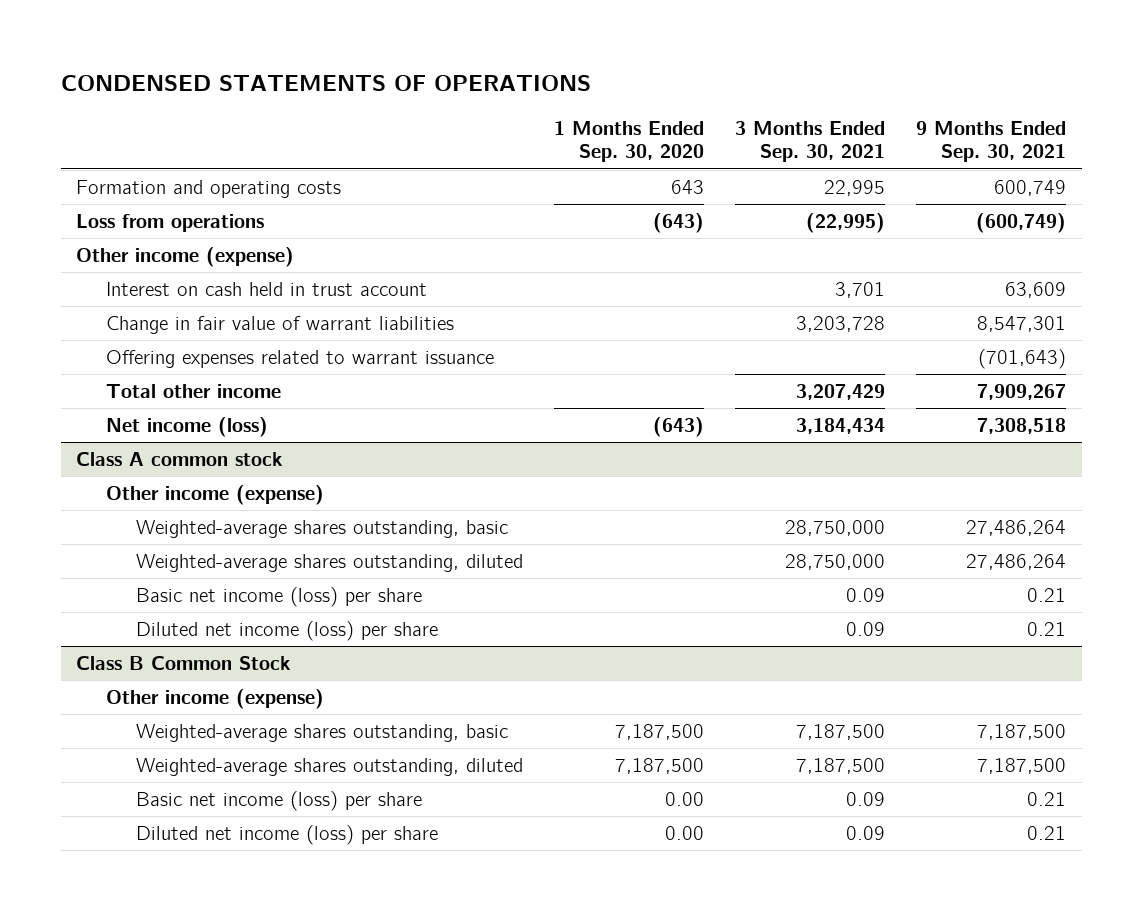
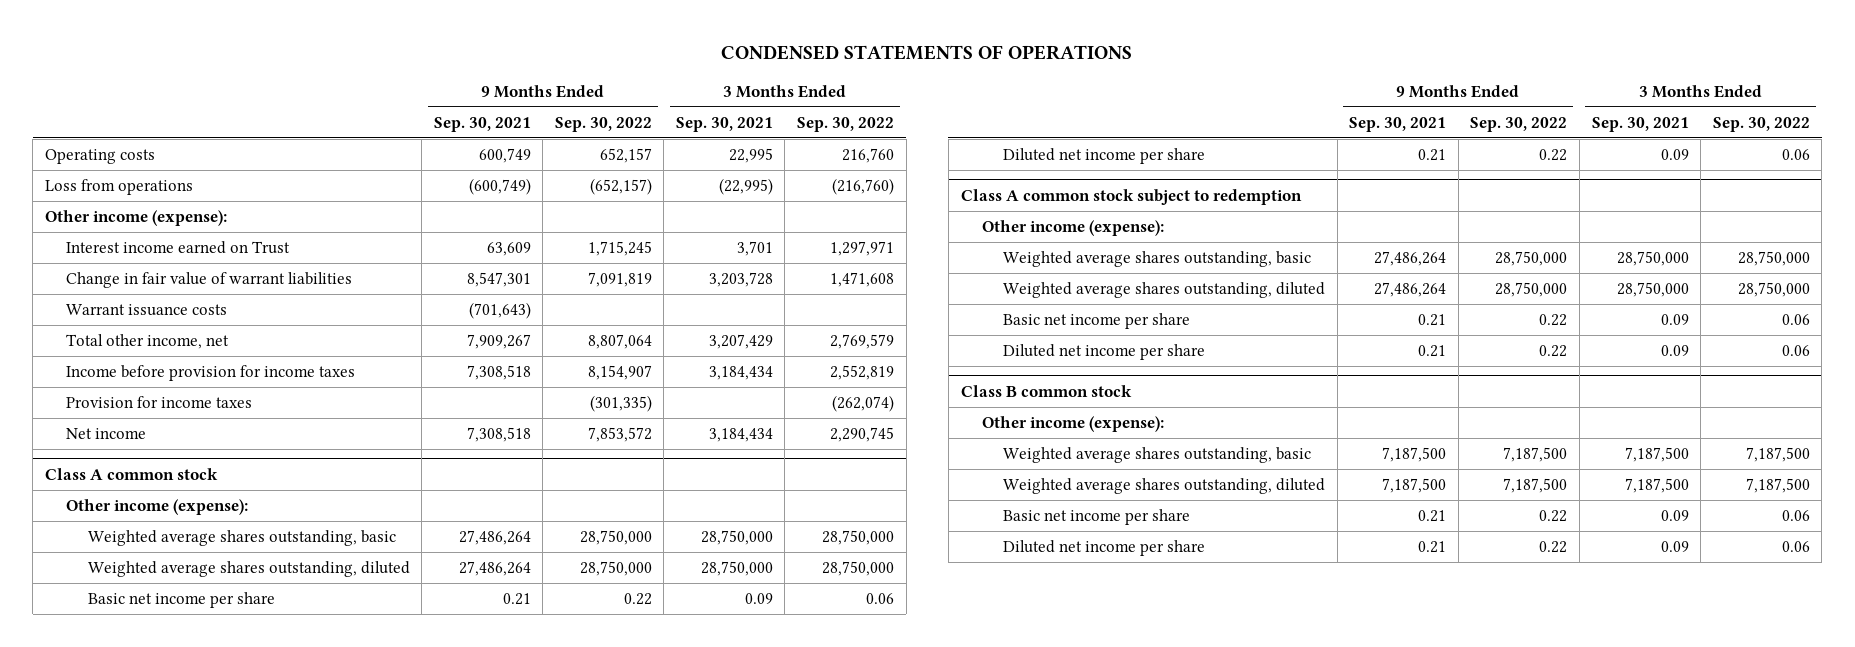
- | 1 Months Ended Sep. 30, 2020 | 3 Months Ended Sep. 30, 2021 | 9 Months Ended Sep. 30, 2021
+ | 9 Months Ended Sep. 30, 2021 | 9 Months Ended Sep. 30, 2022 | 3 Months Ended Sep. 30, 2021 | 3 Months Ended Sep. 30, 2022
- Formation and operating costs | 643 | 22,995 | 600,749
+ Operating costs | 600,749 | 652,157 | 22,995 | 216,760
- Other income (expense)
- Interest on cash held in trust account | | 3,701 | 63,609
+ Other income (expense):
+ Interest income earned on Trust | 63,609 | 1,715,245 | 3,701 | 1,297,971
- Offering expenses related to warrant issuance | | | (701,643)
- Total other income | | 3,207,429 | 7,909,267
- Net income (loss) | (643) | 3,184,434 | 7,308,518
+ Warrant issuance costs | (701,643) | | |
+ Total other income, net | 7,909,267 | 8,807,064 | 3,207,429 | 2,769,579
+ Income before provision for income taxes | 7,308,518 | 8,154,907 | 3,184,434 | 2,552,819
+ Provision for income taxes | | (301,335) | | (262,074)
+ Net income | 7,308,518 | 7,853,572 | 3,184,434 | 2,290,745
@ Class A common stock
- Other income (expense)
- Weighted-average shares outstanding, basic | | 28,750,000 | 27,486,264
- Weighted-average shares outstanding, diluted | | 28,750,000 | 27,486,264
- Basic net income (loss) per share | | 0.09 | 0.21
- Diluted net income (loss) per share | | 0.09 | 0.21
- Class B Common Stock
- Other income (expense)
- Weighted-average shares outstanding, basic | 7,187,500 | 7,187,500 | 7,187,500
- Weighted-average shares outstanding, diluted | 7,187,500 | 7,187,500 | 7,187,500
- Basic net income (loss) per share | 0.00 | 0.09 | 0.21
- Diluted net income (loss) per share | 0.00 | 0.09 | 0.21
@ Class A common stock
+ Other income (expense):
+ Weighted average shares outstanding, basic | 27,486,264 | 28,750,000 | 28,750,000 | 28,750,000
+ Weighted average shares outstanding, diluted | 27,486,264 | 28,750,000 | 28,750,000 | 28,750,000
+ Basic net income per share | 0.21 | 0.22 | 0.09 | 0.06
+ Diluted net income per share | 0.21 | 0.22 | 0.09 | 0.06
+ Class A common stock subject to redemption
+ Other income (expense):
+ Weighted average shares outstanding, basic | 27,486,264 | 28,750,000 | 28,750,000 | 28,750,000
+ Weighted average shares outstanding, diluted | 27,486,264 | 28,750,000 | 28,750,000 | 28,750,000
+ Basic net income per share | 0.21 | 0.22 | 0.09 | 0.06
+ Diluted net income per share | 0.21 | 0.22 | 0.09 | 0.06
+ Class B common stock
+ Other income (expense):
+ Weighted average shares outstanding, basic | 7,187,500 | 7,187,500 | 7,187,500 | 7,187,500
+ Weighted average shares outstanding, diluted | 7,187,500 | 7,187,500 | 7,187,500 | 7,187,500
+ Basic net income per share | 0.21 | 0.22 | 0.09 | 0.06
+ Diluted net income per share | 0.21 | 0.22 | 0.09 | 0.06

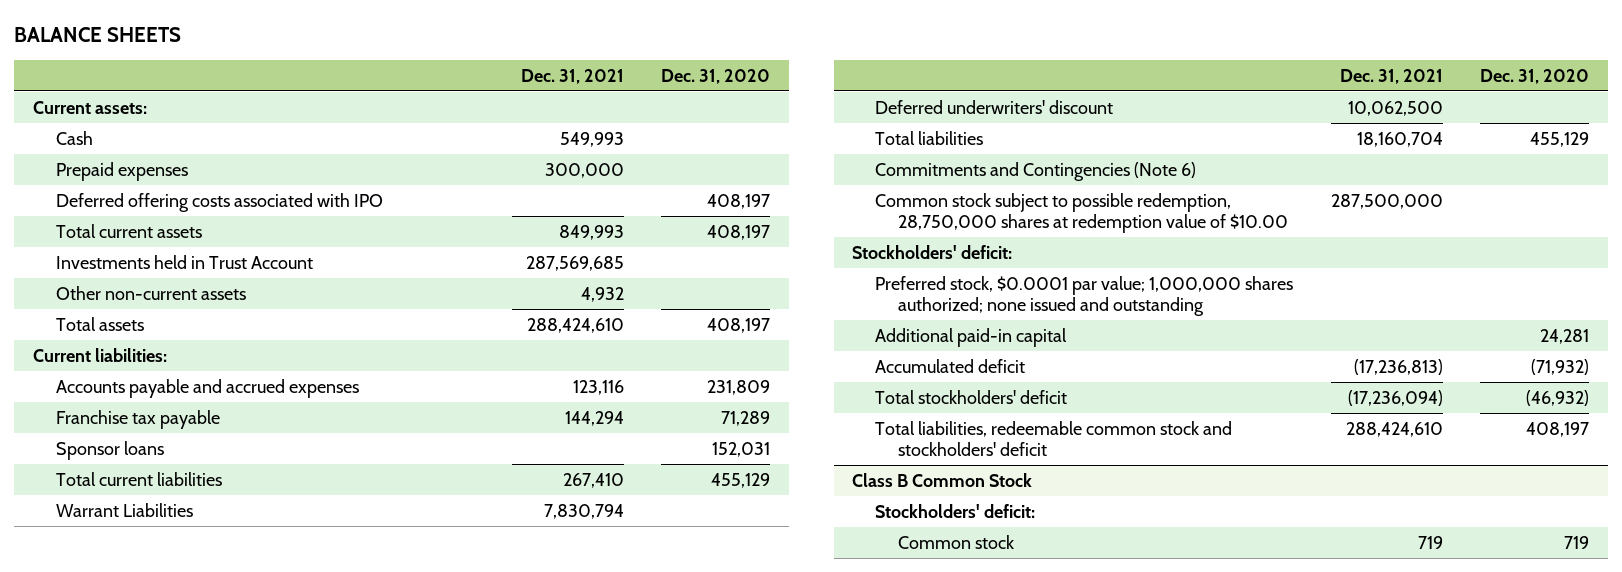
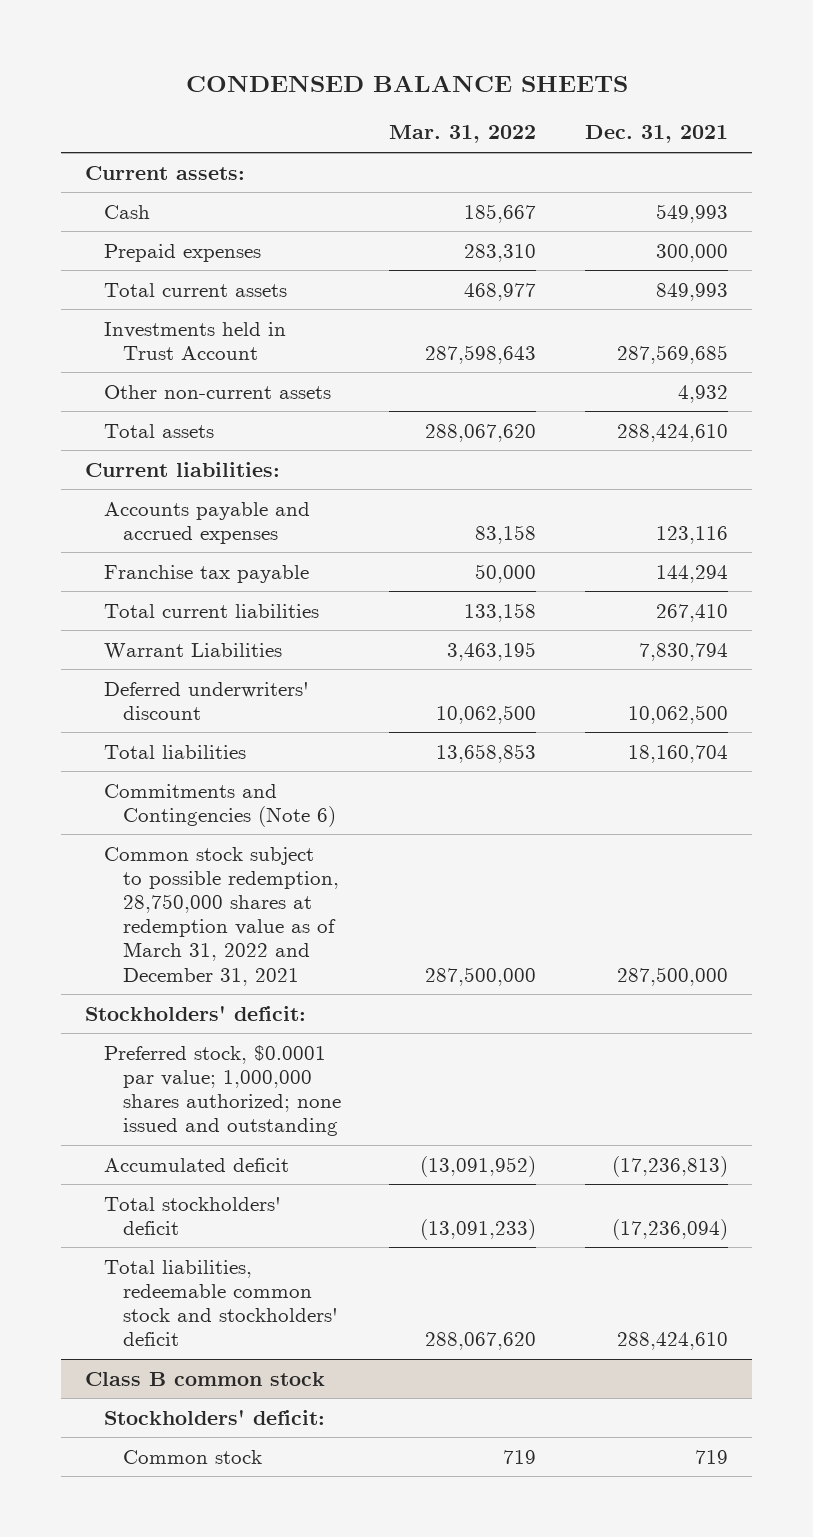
- BALANCE SHEETS
+ CONDENSED BALANCE SHEETS
- | Dec. 31, 2021 | Dec. 31, 2020
+ | Mar. 31, 2022 | Dec. 31, 2021
- Deferred offering costs associated with IPO | | 408,197
- Sponsor loans | | 152,031
- Common stock subject to possible redemption, 28,750,000 shares at redemption value of $10.00 | 287,500,000 |
+ Common stock subject to possible redemption, 28,750,000 shares at redemption value as of March 31, 2022 and December 31, 2021 | 287,500,000 | 287,500,000
- Additional paid-in capital | | 24,281
- Class B Common Stock
+ Class B common stock

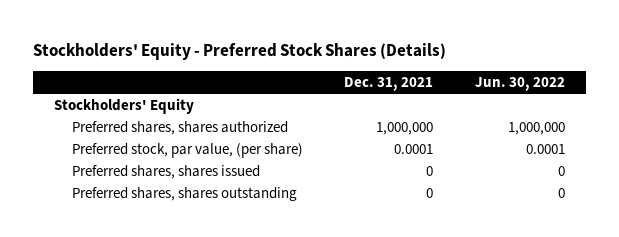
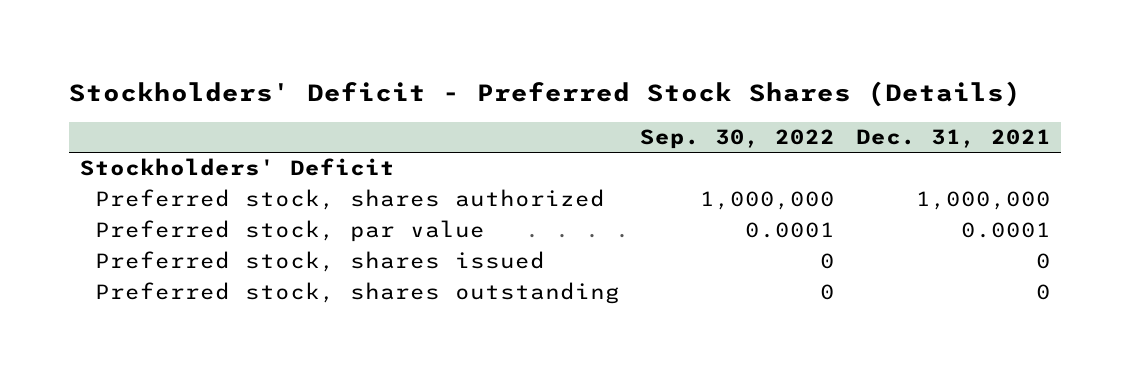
- Stockholders' Equity - Preferred Stock Shares (Details)
+ Stockholders' Deficit - Preferred Stock Shares (Details)
- | Dec. 31, 2021 | Jun. 30, 2022
+ | Sep. 30, 2022 | Dec. 31, 2021
- Stockholders' Equity
- Preferred shares, shares authorized | 1,000,000 | 1,000,000
- Preferred stock, par value, (per share) | 0.0001 | 0.0001
- Preferred shares, shares issued | 0 | 0
- Preferred shares, shares outstanding | 0 | 0
+ Stockholders' Deficit
+ Preferred stock, shares authorized | 1,000,000 | 1,000,000
+ Preferred stock, par value | 0.0001 | 0.0001
+ Preferred stock, shares issued | 0 | 0
+ Preferred stock, shares outstanding | 0 | 0

